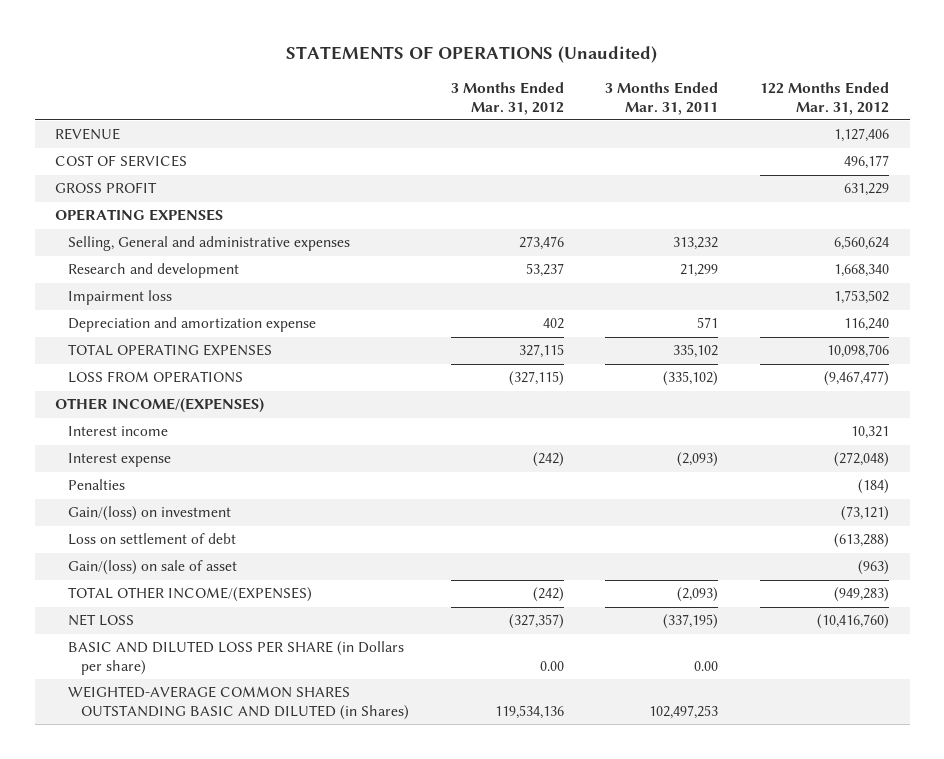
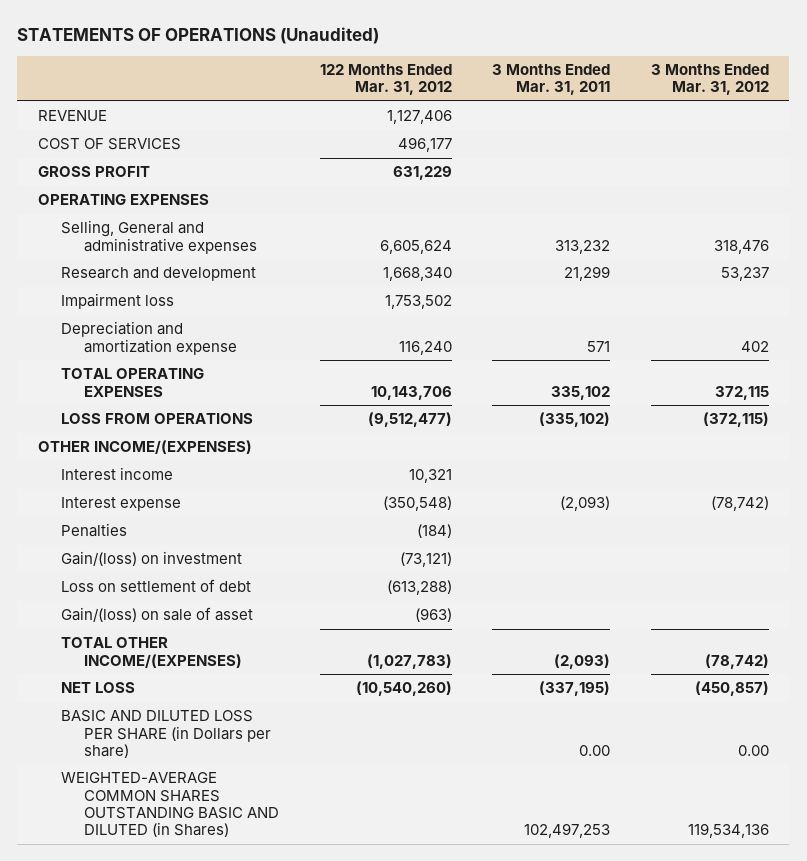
- | 3 Months Ended Mar. 31, 2012 | 3 Months Ended Mar. 31, 2011 | 122 Months Ended Mar. 31, 2012
+ | 122 Months Ended Mar. 31, 2012 | 3 Months Ended Mar. 31, 2011 | 3 Months Ended Mar. 31, 2012
- Selling, General and administrative expenses | 273,476 | 313,232 | 6,560,624
+ Selling, General and administrative expenses | 6,605,624 | 313,232 | 318,476
- TOTAL OPERATING EXPENSES | 327,115 | 335,102 | 10,098,706
- LOSS FROM OPERATIONS | (327,115) | (335,102) | (9,467,477)
+ TOTAL OPERATING EXPENSES | 10,143,706 | 335,102 | 372,115
+ LOSS FROM OPERATIONS | (9,512,477) | (335,102) | (372,115)
- Interest expense | (242) | (2,093) | (272,048)
+ Interest expense | (350,548) | (2,093) | (78,742)
- TOTAL OTHER INCOME/(EXPENSES) | (242) | (2,093) | (949,283)
- NET LOSS | (327,357) | (337,195) | (10,416,760)
+ TOTAL OTHER INCOME/(EXPENSES) | (1,027,783) | (2,093) | (78,742)
+ NET LOSS | (10,540,260) | (337,195) | (450,857)

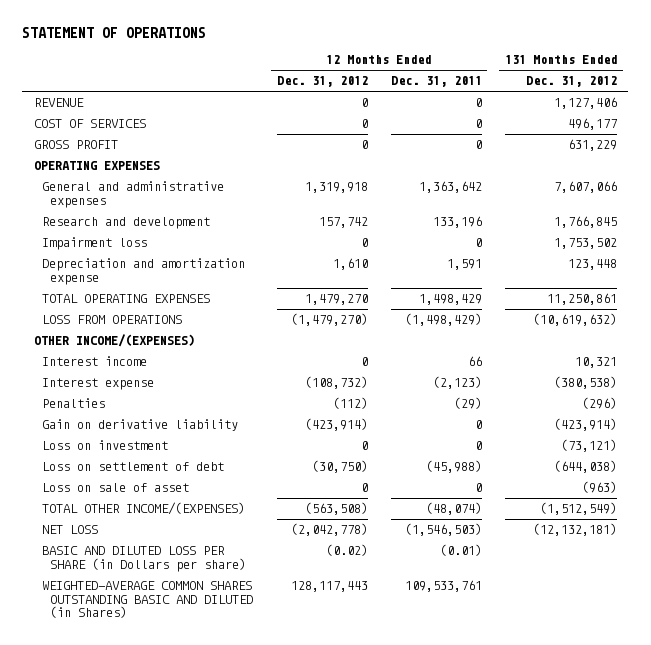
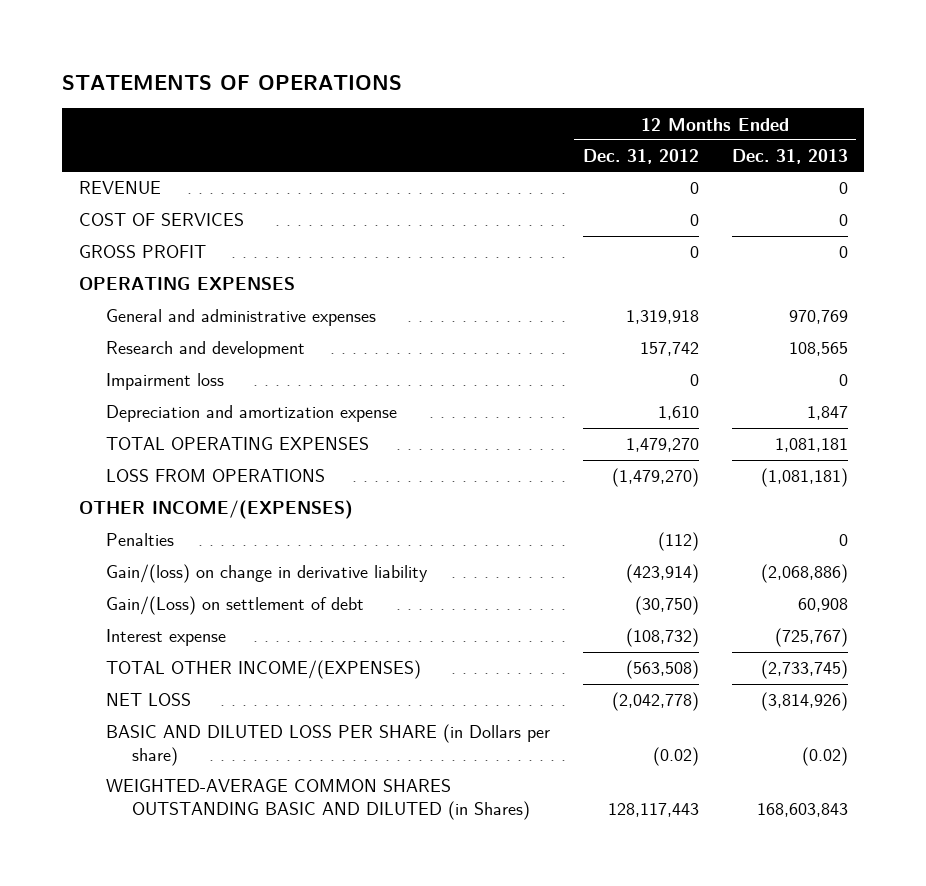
- STATEMENT OF OPERATIONS
+ STATEMENTS OF OPERATIONS
- | 12 Months Ended Dec. 31, 2012 | 12 Months Ended Dec. 31, 2011 | 131 Months Ended Dec. 31, 2012
+ | 12 Months Ended Dec. 31, 2012 | 12 Months Ended Dec. 31, 2013
- Interest income | 0 | 66 | 10,321
- Gain on derivative liability | (423,914) | 0 | (423,914)
- Loss on investment | 0 | 0 | (73,121)
- Loss on settlement of debt | (30,750) | (45,988) | (644,038)
- Loss on sale of asset | 0 | 0 | (963)
+ Gain/(loss) on change in derivative liability | (423,914) | (2,068,886)
+ Gain/(Loss) on settlement of debt | (30,750) | 60,908
moved down: Interest expense | (108,732) | (725,767)

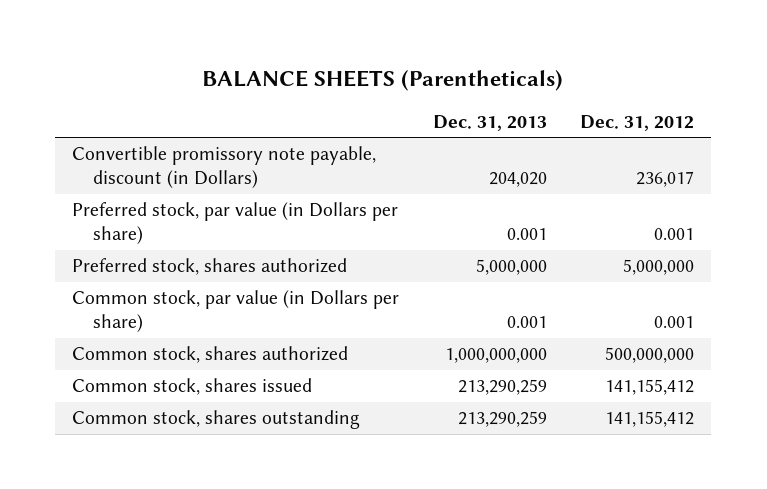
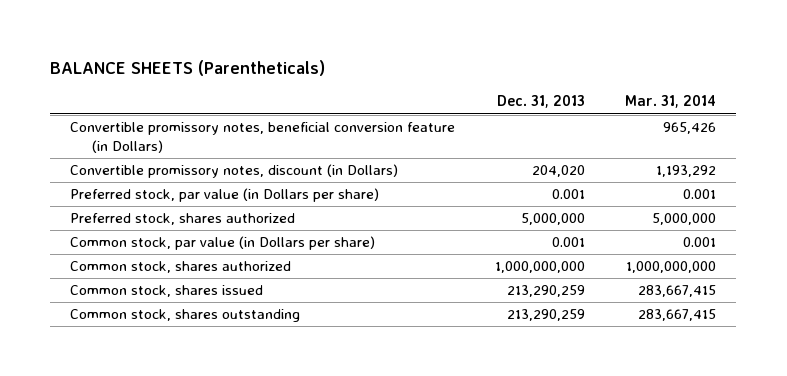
- | Dec. 31, 2013 | Dec. 31, 2012
+ | Dec. 31, 2013 | Mar. 31, 2014
- Convertible promissory note payable, discount (in Dollars) | 204,020 | 236,017
+ Convertible promissory notes, beneficial conversion feature (in Dollars) | | 965,426
+ Convertible promissory notes, discount (in Dollars) | 204,020 | 1,193,292

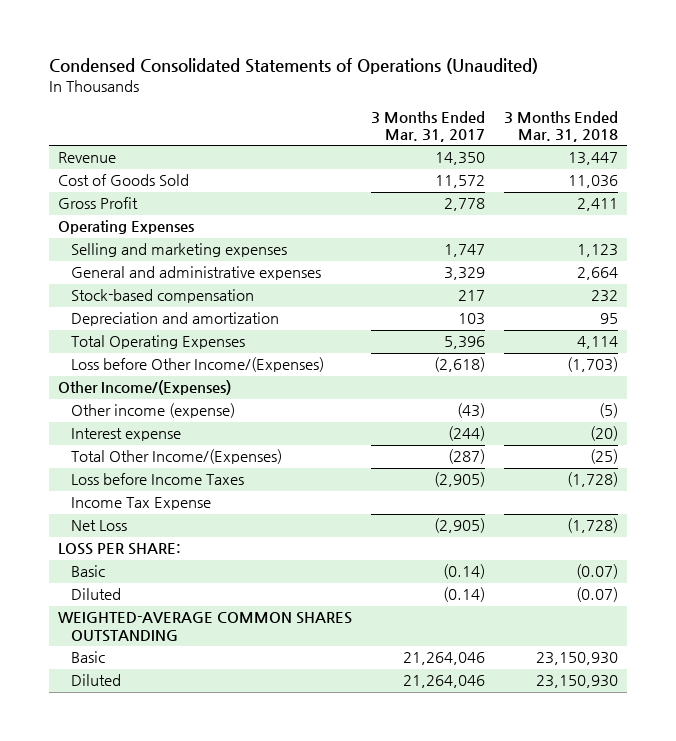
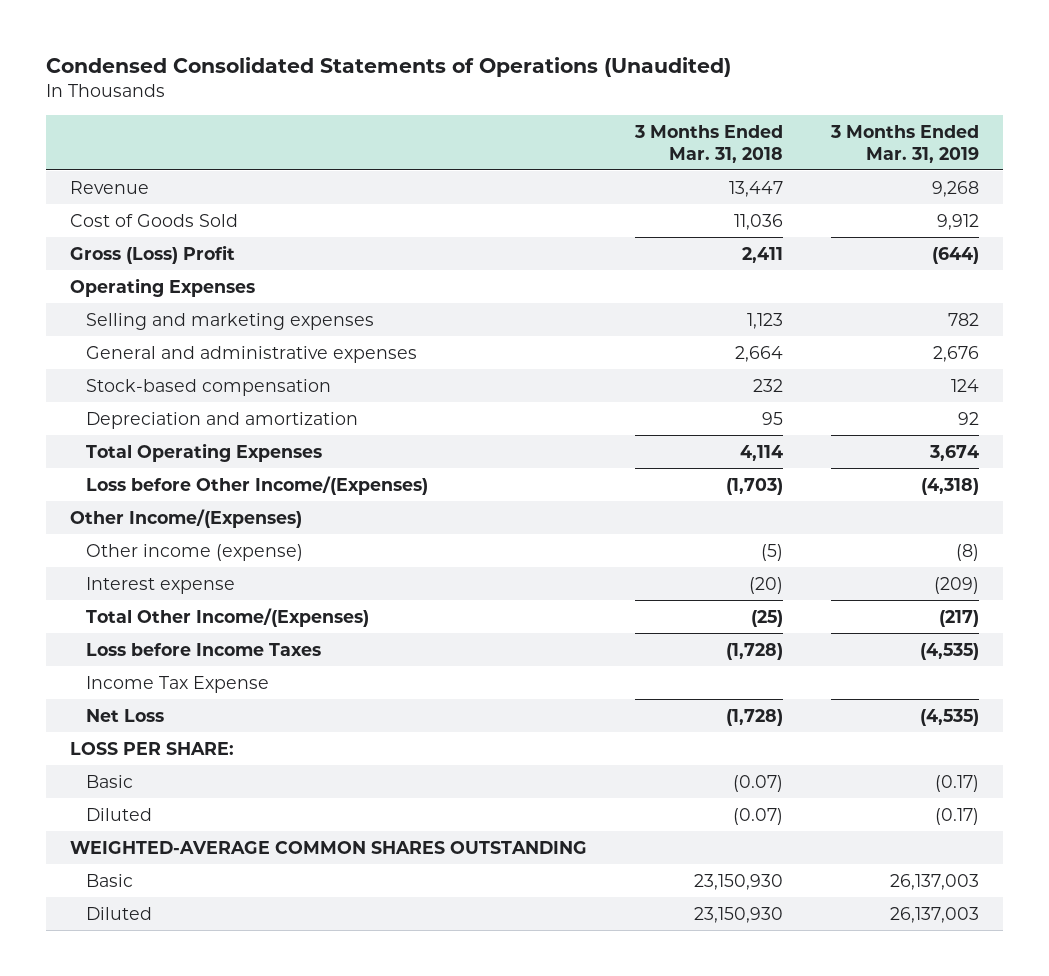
- | 3 Months Ended Mar. 31, 2017 | 3 Months Ended Mar. 31, 2018
+ | 3 Months Ended Mar. 31, 2018 | 3 Months Ended Mar. 31, 2019
- Gross Profit | 2,778 | 2,411
+ Gross (Loss) Profit | 2,411 | (644)

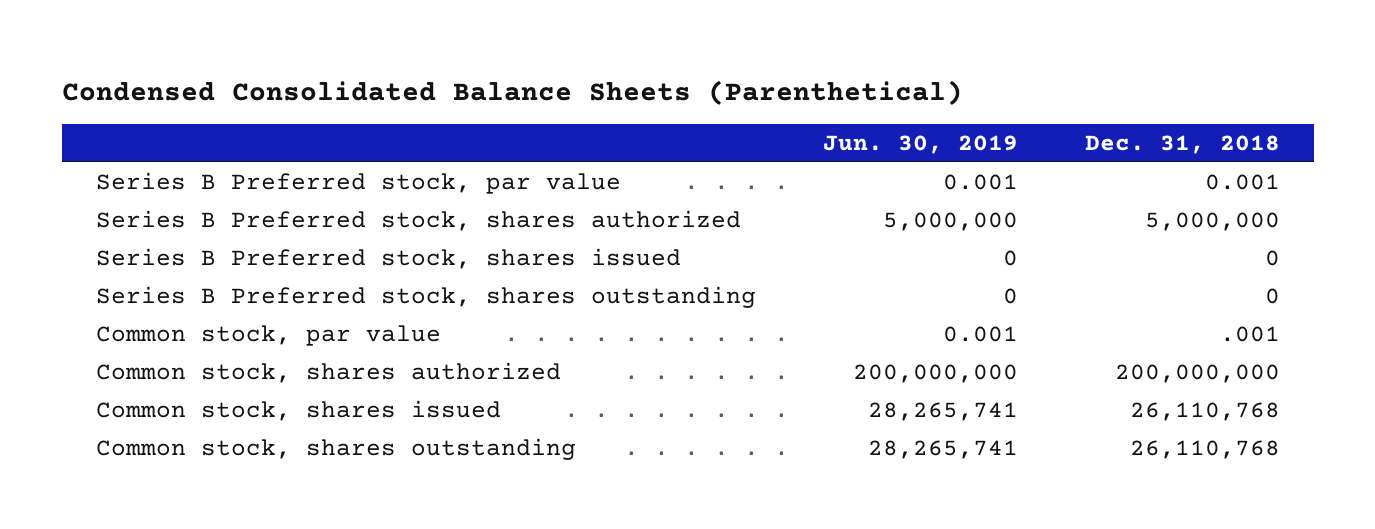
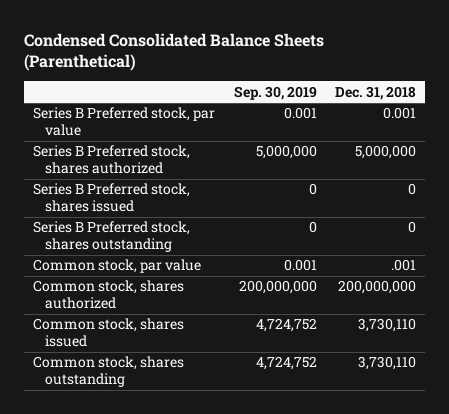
- | Jun. 30, 2019 | Dec. 31, 2018
+ | Sep. 30, 2019 | Dec. 31, 2018
- Common stock, shares issued | 28,265,741 | 26,110,768
- Common stock, shares outstanding | 28,265,741 | 26,110,768
+ Common stock, shares issued | 4,724,752 | 3,730,110
+ Common stock, shares outstanding | 4,724,752 | 3,730,110

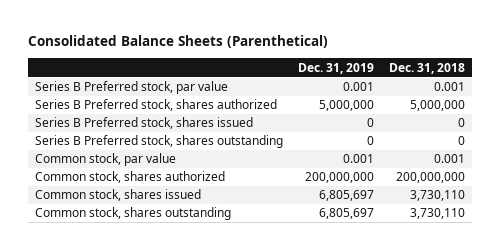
- Condensed Consolidated Balance Sheets (Parenthetical)
+ Consolidated Balance Sheets (Parenthetical)
- | Sep. 30, 2019 | Dec. 31, 2018
+ | Dec. 31, 2019 | Dec. 31, 2018
- Common stock, par value | 0.001 | .001
+ Common stock, par value | 0.001 | 0.001

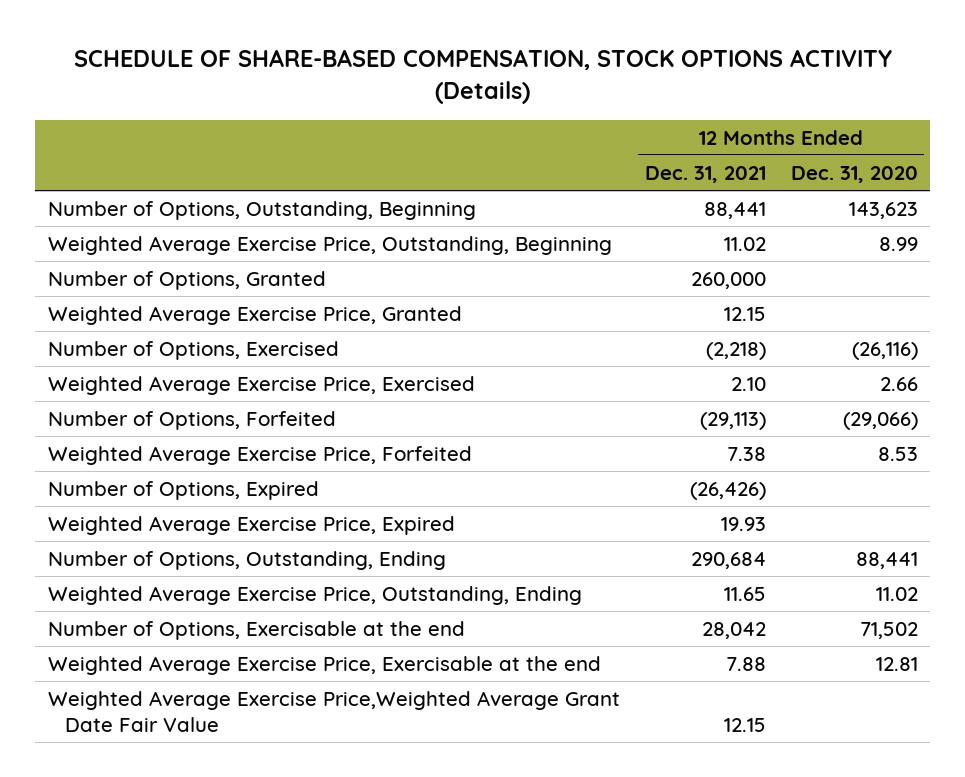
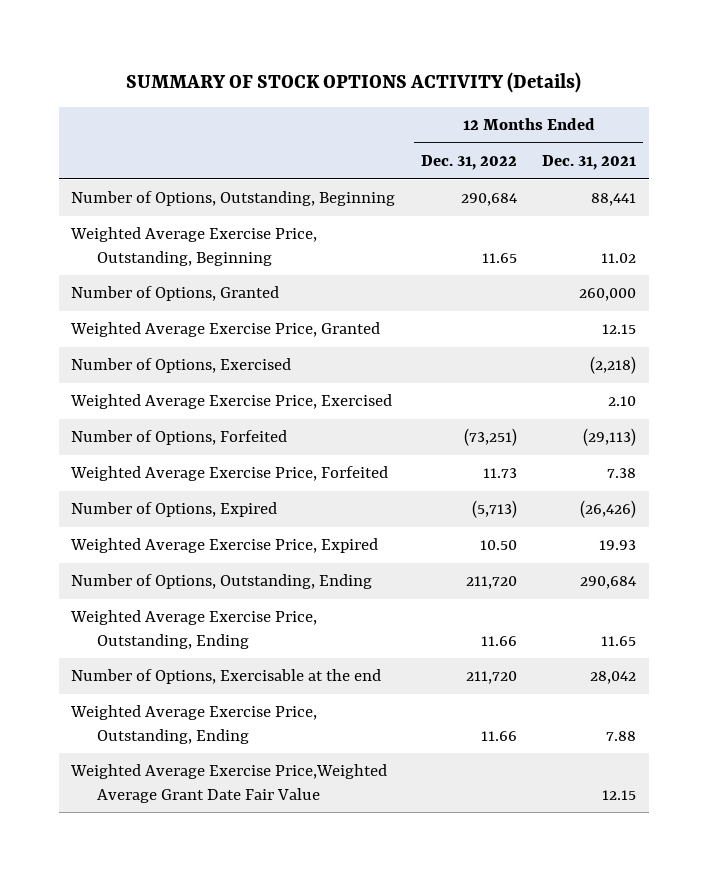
- SCHEDULE OF SHARE-BASED COMPENSATION, STOCK OPTIONS ACTIVITY (Details)
+ SUMMARY OF STOCK OPTIONS ACTIVITY (Details)
- | 12 Months Ended Dec. 31, 2021 | 12 Months Ended Dec. 31, 2020
+ | 12 Months Ended Dec. 31, 2022 | 12 Months Ended Dec. 31, 2021
- Weighted Average Exercise Price, Exercisable at the end | 7.88 | 12.81
+ Weighted Average Exercise Price, Outstanding, Ending | 11.66 | 7.88

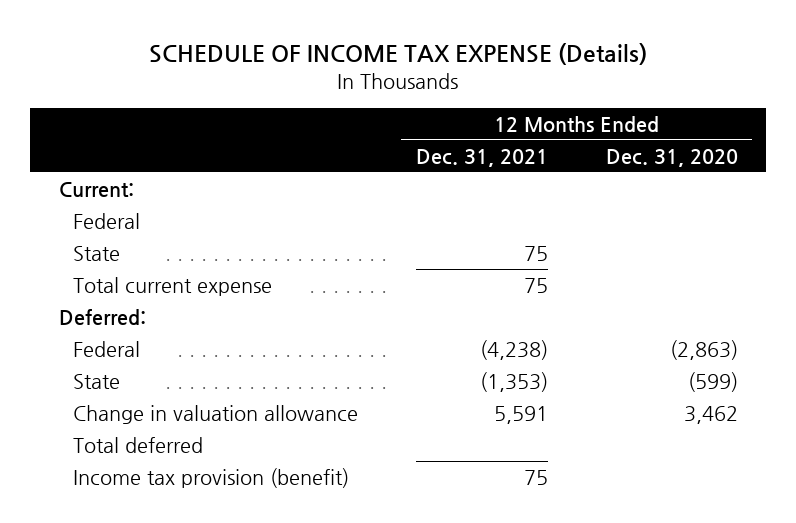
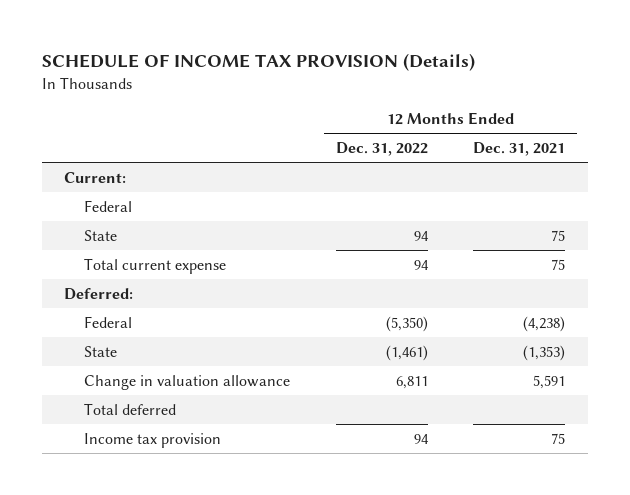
- SCHEDULE OF INCOME TAX EXPENSE (Details)
+ SCHEDULE OF INCOME TAX PROVISION (Details)
- | 12 Months Ended Dec. 31, 2021 | 12 Months Ended Dec. 31, 2020
+ | 12 Months Ended Dec. 31, 2022 | 12 Months Ended Dec. 31, 2021
- Income tax provision (benefit) | 75 |
+ Income tax provision | 94 | 75

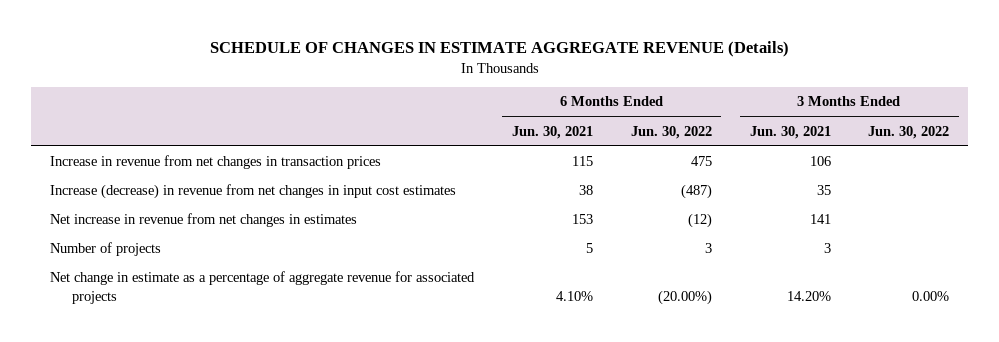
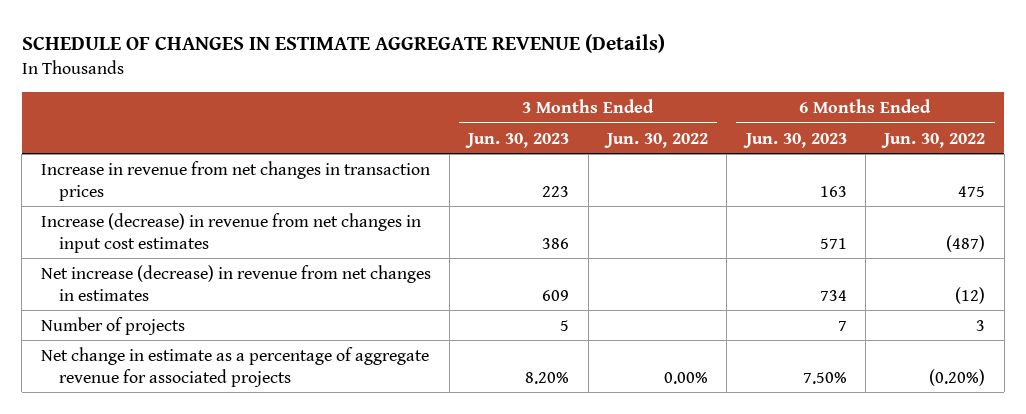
- | 6 Months Ended Jun. 30, 2021 | 6 Months Ended Jun. 30, 2022 | 3 Months Ended Jun. 30, 2021 | 3 Months Ended Jun. 30, 2022
+ | 3 Months Ended Jun. 30, 2023 | 3 Months Ended Jun. 30, 2022 | 6 Months Ended Jun. 30, 2023 | 6 Months Ended Jun. 30, 2022
- Net increase in revenue from net changes in estimates | 153 | (12) | 141 |
+ Net increase (decrease) in revenue from net changes in estimates | 609 | | 734 | (12)
- Net change in estimate as a percentage of aggregate revenue for associated projects | 4.10% | (20.00%) | 14.20% | 0.00%
+ Net change in estimate as a percentage of aggregate revenue for associated projects | 8.20% | 0.00% | 7.50% | (0.20%)

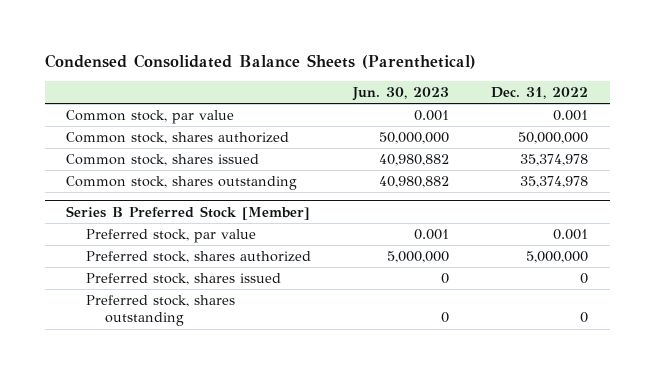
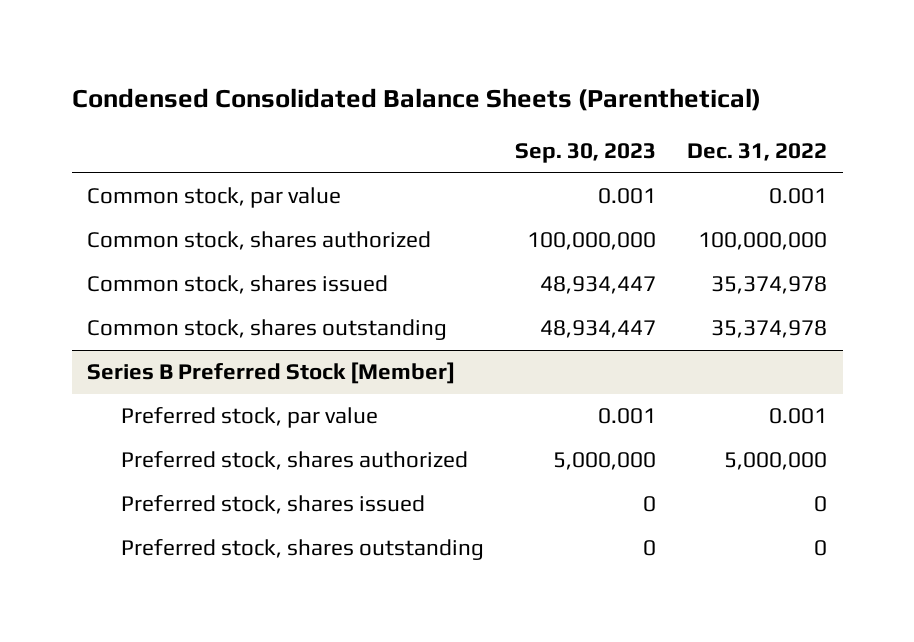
- | Jun. 30, 2023 | Dec. 31, 2022
+ | Sep. 30, 2023 | Dec. 31, 2022
- Common stock, shares authorized | 50,000,000 | 50,000,000
+ Common stock, shares authorized | 100,000,000 | 100,000,000

